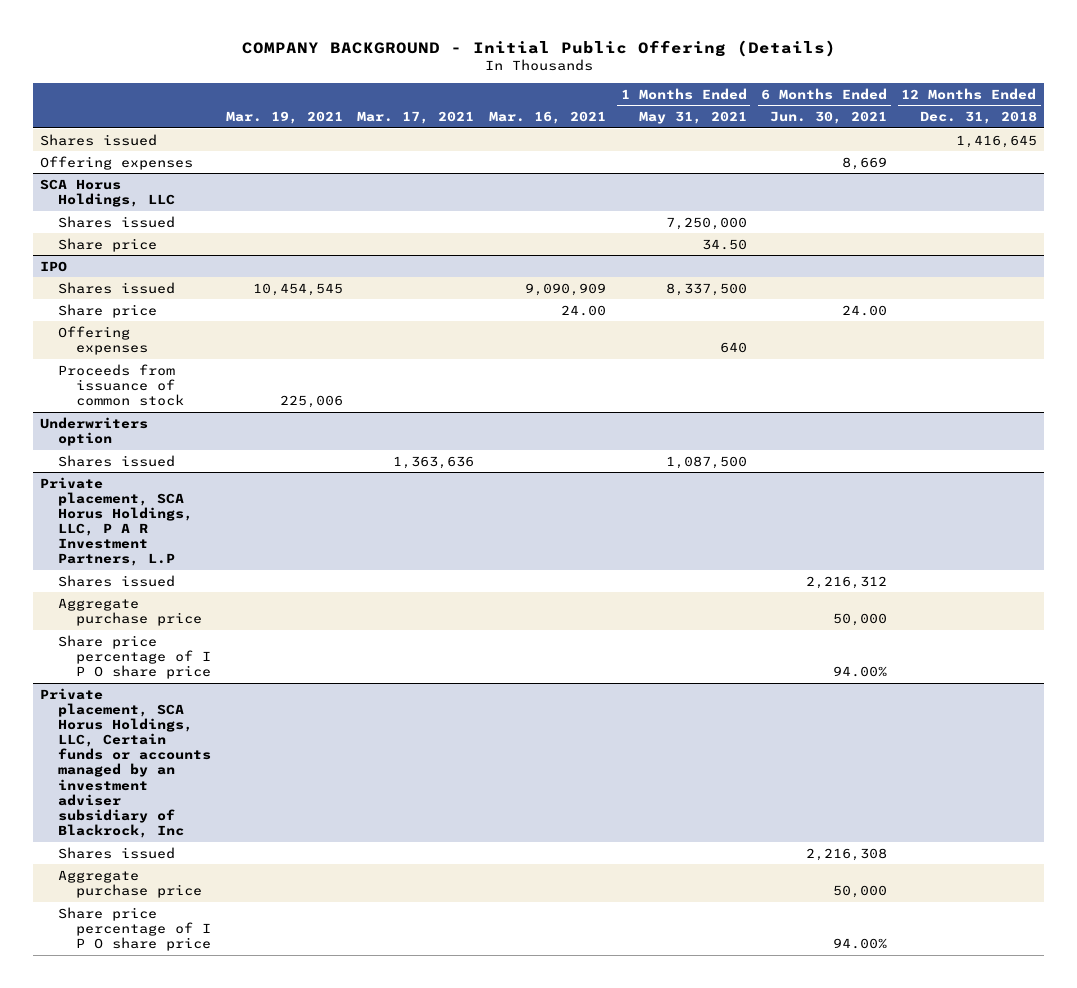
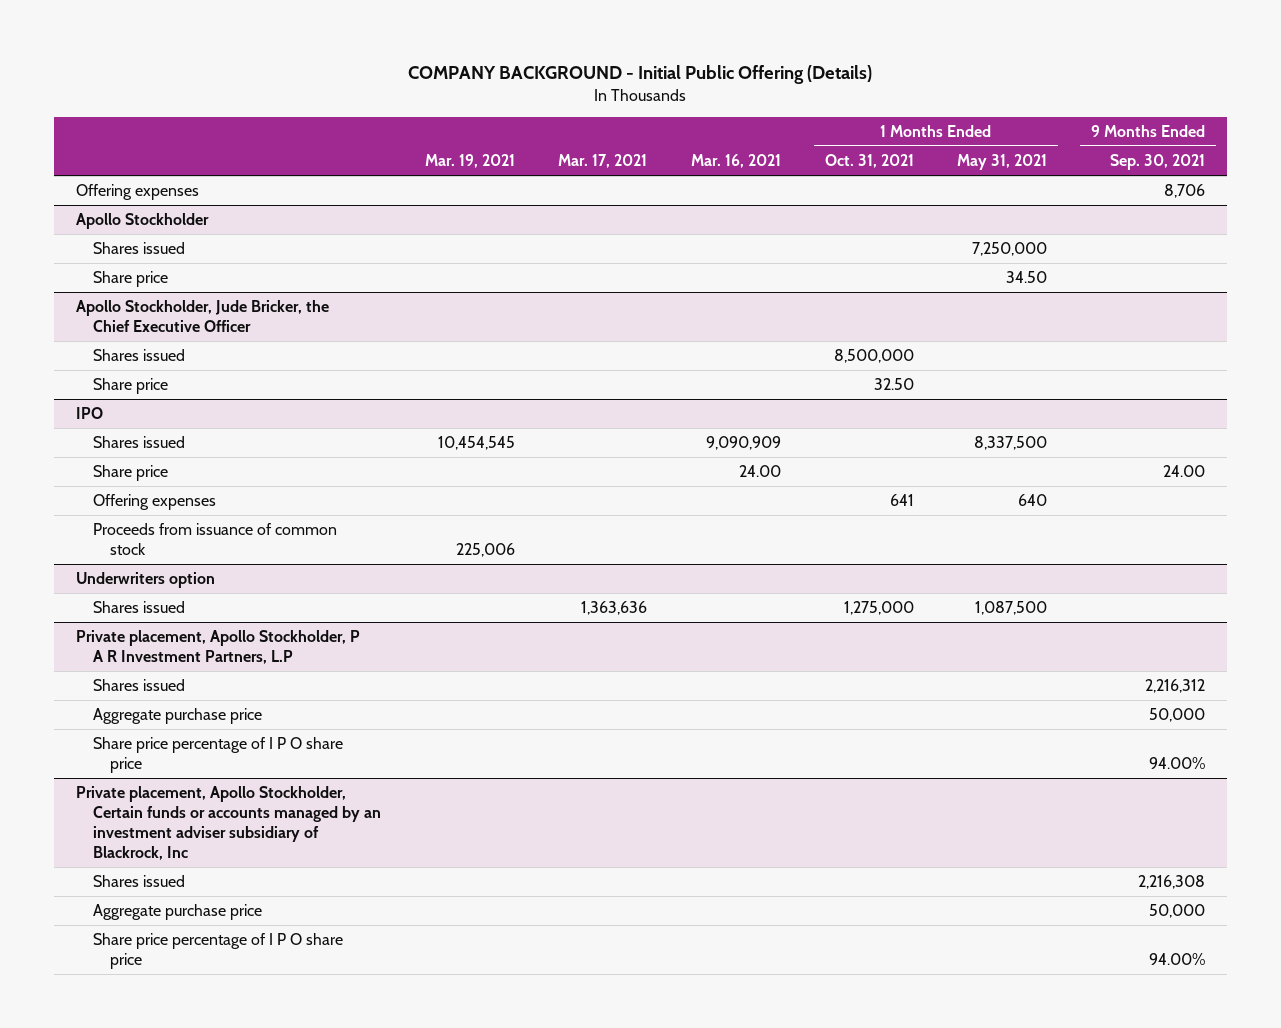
- | Mar. 19, 2021 | Mar. 17, 2021 | Mar. 16, 2021 | 1 Months Ended May 31, 2021 | 6 Months Ended Jun. 30, 2021 | 12 Months Ended Dec. 31, 2018
+ | Mar. 19, 2021 | Mar. 17, 2021 | Mar. 16, 2021 | 1 Months Ended Oct. 31, 2021 | 1 Months Ended May 31, 2021 | 9 Months Ended Sep. 30, 2021
- Shares issued | | | | | | 1,416,645
- SCA Horus Holdings, LLC
+ Apollo Stockholder
+ Apollo Stockholder, Jude Bricker, the Chief Executive Officer
+ Shares issued | | | | 8,500,000 | |
+ Share price | | | | 32.50 | |
- Private placement, SCA Horus Holdings, LLC, P A R Investment Partners, L.P
+ Private placement, Apollo Stockholder, P A R Investment Partners, L.P
- Private placement, SCA Horus Holdings, LLC, Certain funds or accounts managed by an investment adviser subsidiary of Blackrock, Inc
+ Private placement, Apollo Stockholder, Certain funds or accounts managed by an investment adviser subsidiary of Blackrock, Inc

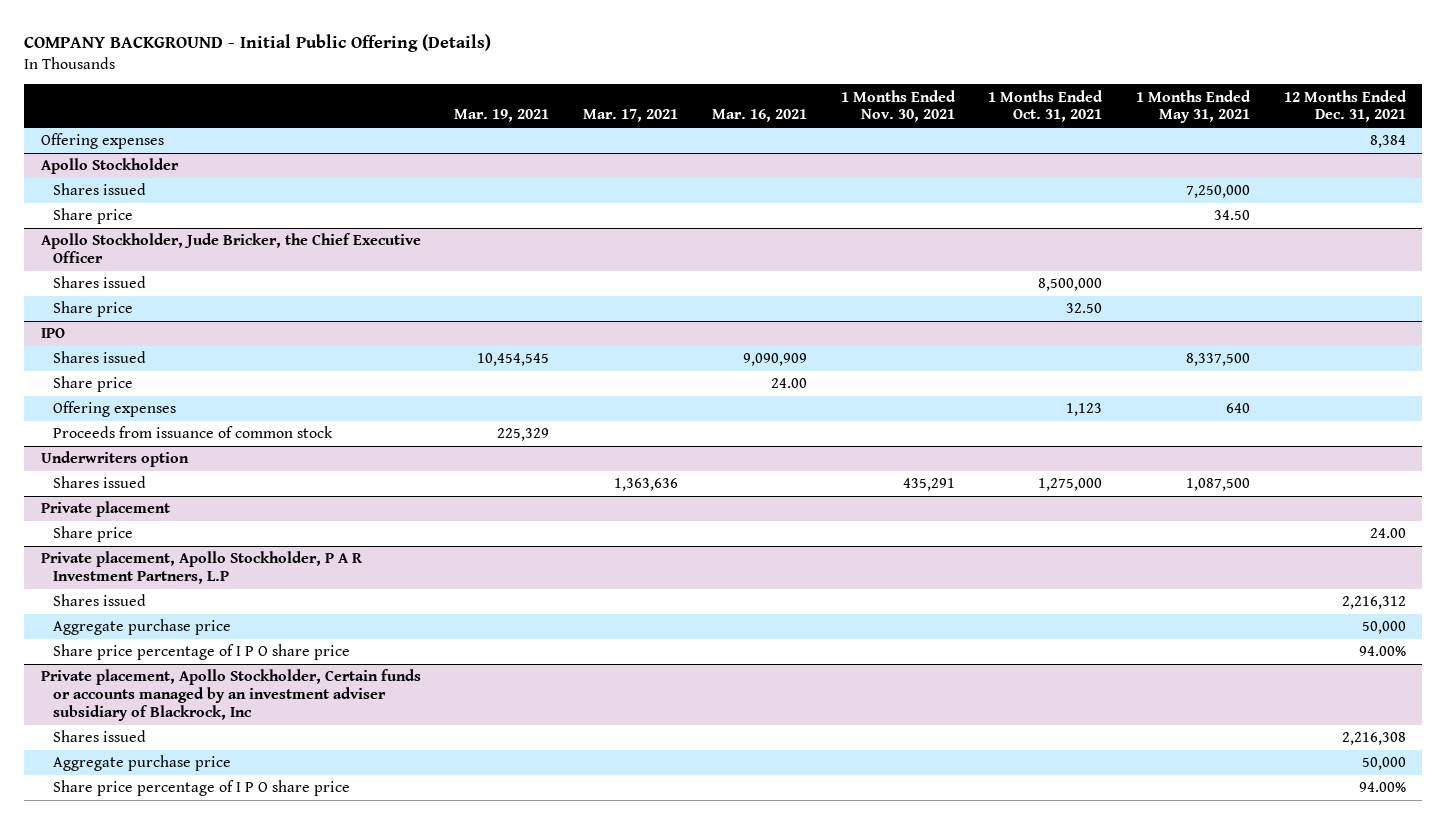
- | Mar. 19, 2021 | Mar. 17, 2021 | Mar. 16, 2021 | 1 Months Ended Oct. 31, 2021 | 1 Months Ended May 31, 2021 | 9 Months Ended Sep. 30, 2021
+ | Mar. 19, 2021 | Mar. 17, 2021 | Mar. 16, 2021 | 1 Months Ended Nov. 30, 2021 | 1 Months Ended Oct. 31, 2021 | 1 Months Ended May 31, 2021 | 12 Months Ended Dec. 31, 2021
@ IPO
- Offering expenses | | | | 641 | 640 |
- Proceeds from issuance of common stock | 225,006 | | | | |
+ Offering expenses | | | | | 1,123 | 640 |
+ Proceeds from issuance of common stock | 225,329 | | | | | |
+ Private placement
+ Share price | | | | | | | 24.00

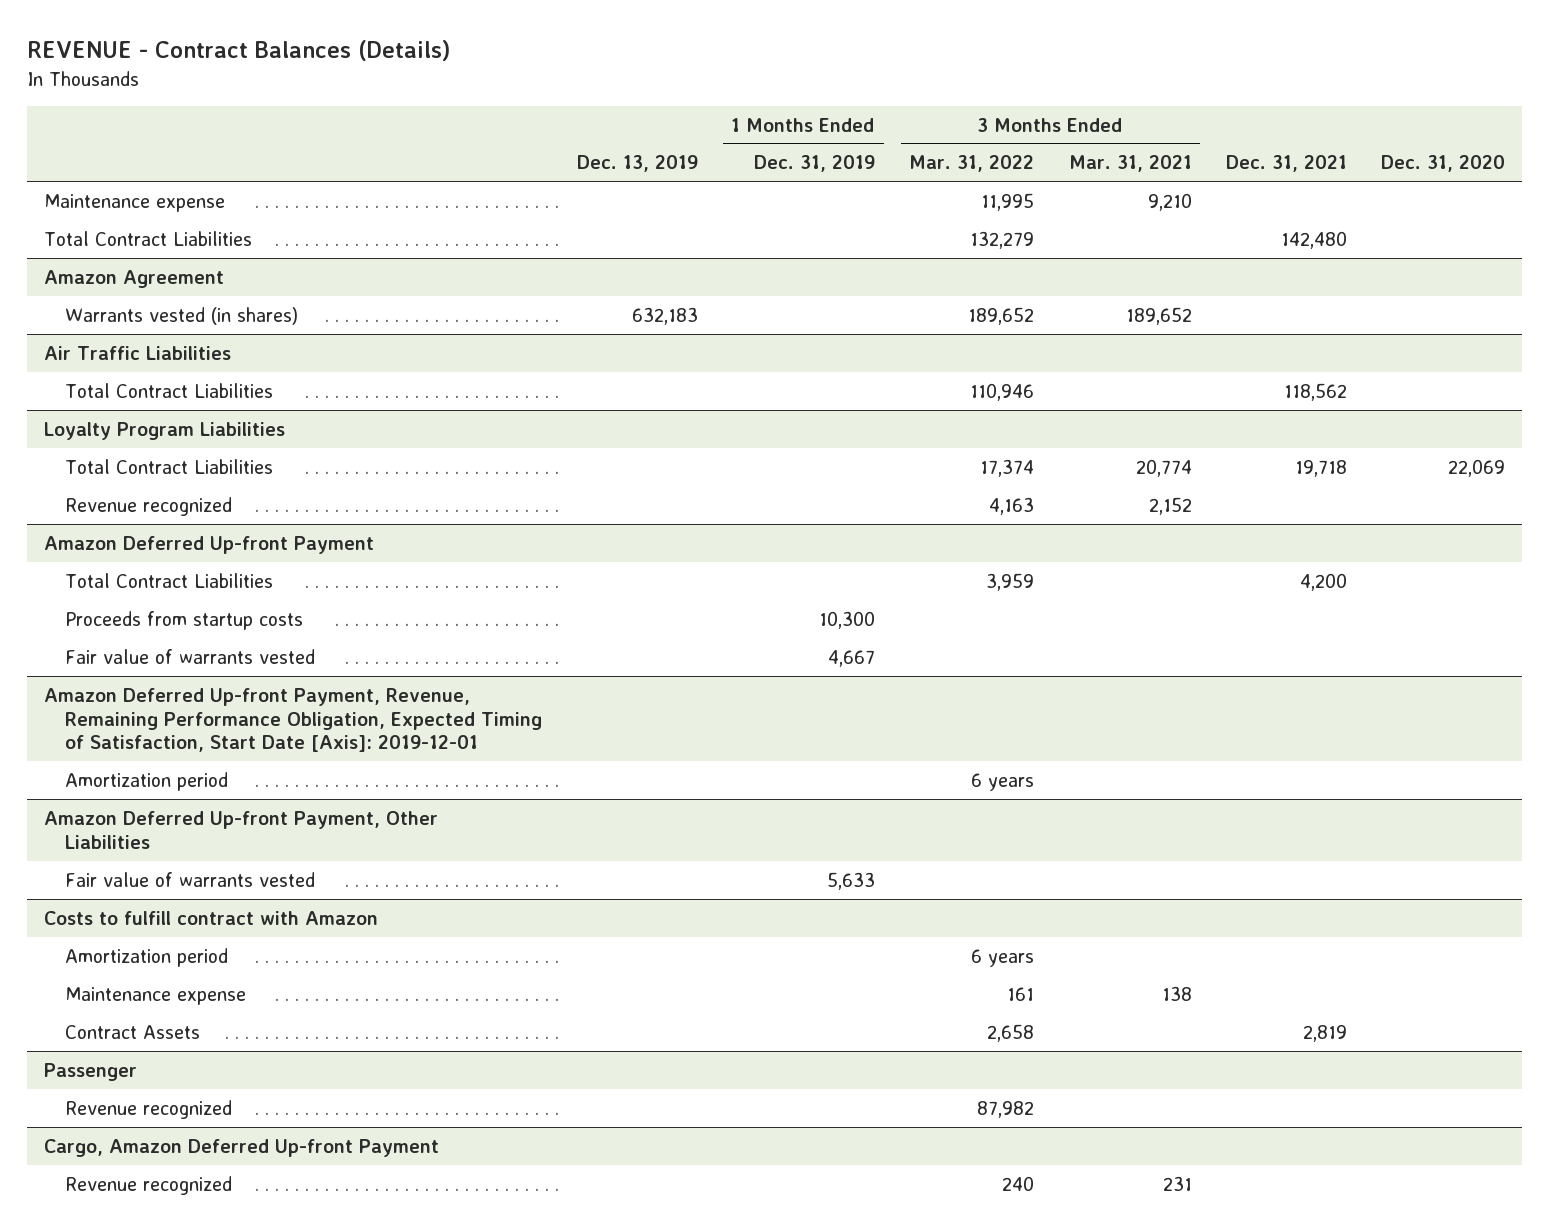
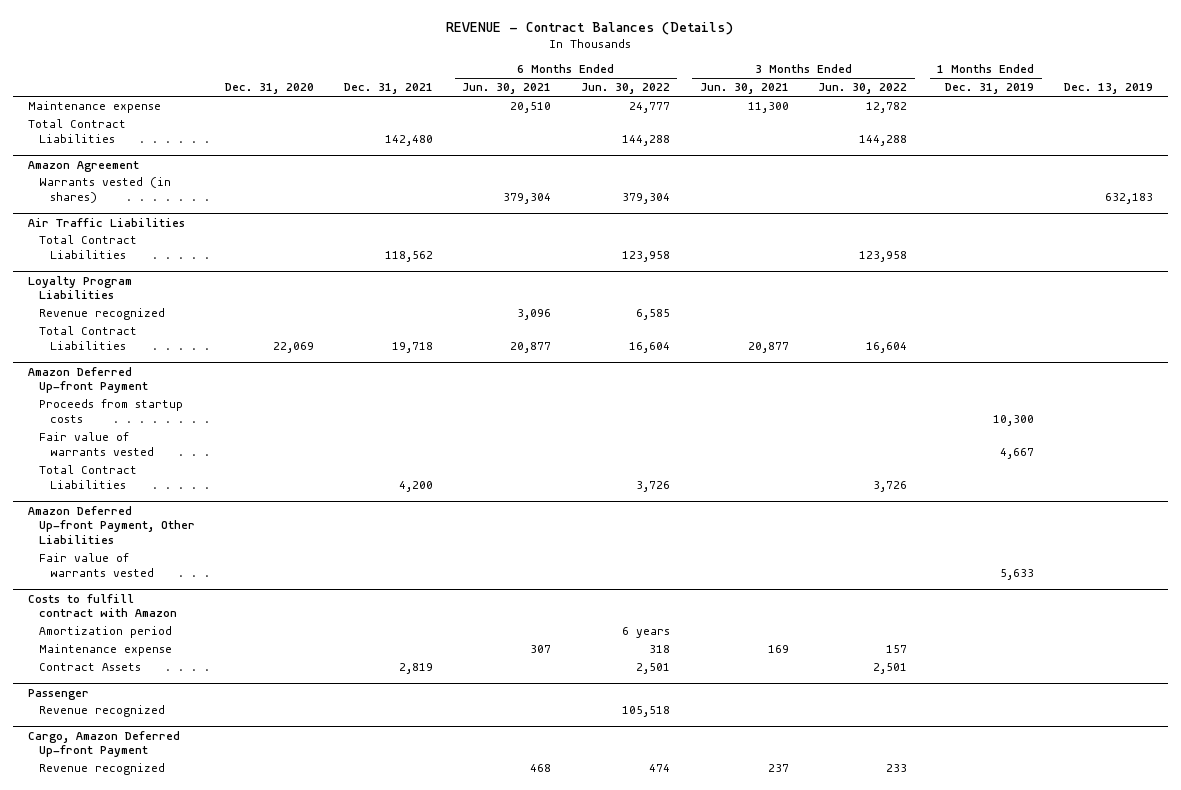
- | Dec. 13, 2019 | 1 Months Ended Dec. 31, 2019 | 3 Months Ended Mar. 31, 2022 | 3 Months Ended Mar. 31, 2021 | Dec. 31, 2021 | Dec. 31, 2020
+ | Dec. 31, 2020 | Dec. 31, 2021 | 6 Months Ended Jun. 30, 2021 | 6 Months Ended Jun. 30, 2022 | 3 Months Ended Jun. 30, 2021 | 3 Months Ended Jun. 30, 2022 | 1 Months Ended Dec. 31, 2019 | Dec. 13, 2019
@ Loyalty Program Liabilities
moved down: Total Contract Liabilities | 22,069 | 19,718 | 20,877 | 16,604 | 20,877 | 16,604 | |
- Amazon Deferred Up-front Payment, Revenue, Remaining Performance Obligation, Expected Timing of Satisfaction, Start Date [Axis]: 2019-12-01
- Amortization period | | | 6 years | | |
@ Amazon Deferred Up-front Payment
moved down: Total Contract Liabilities | | 4,200 | | 3,726 | | 3,726 | |

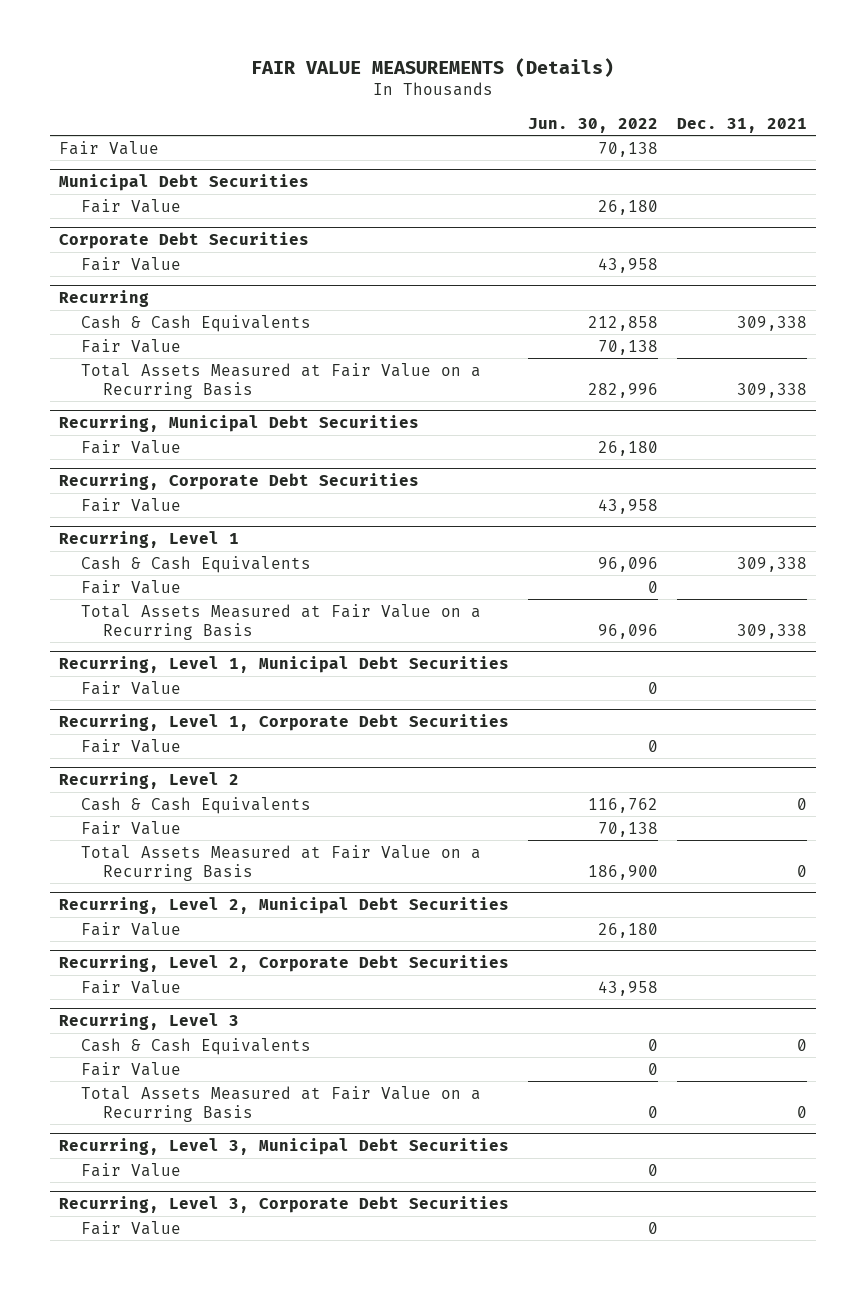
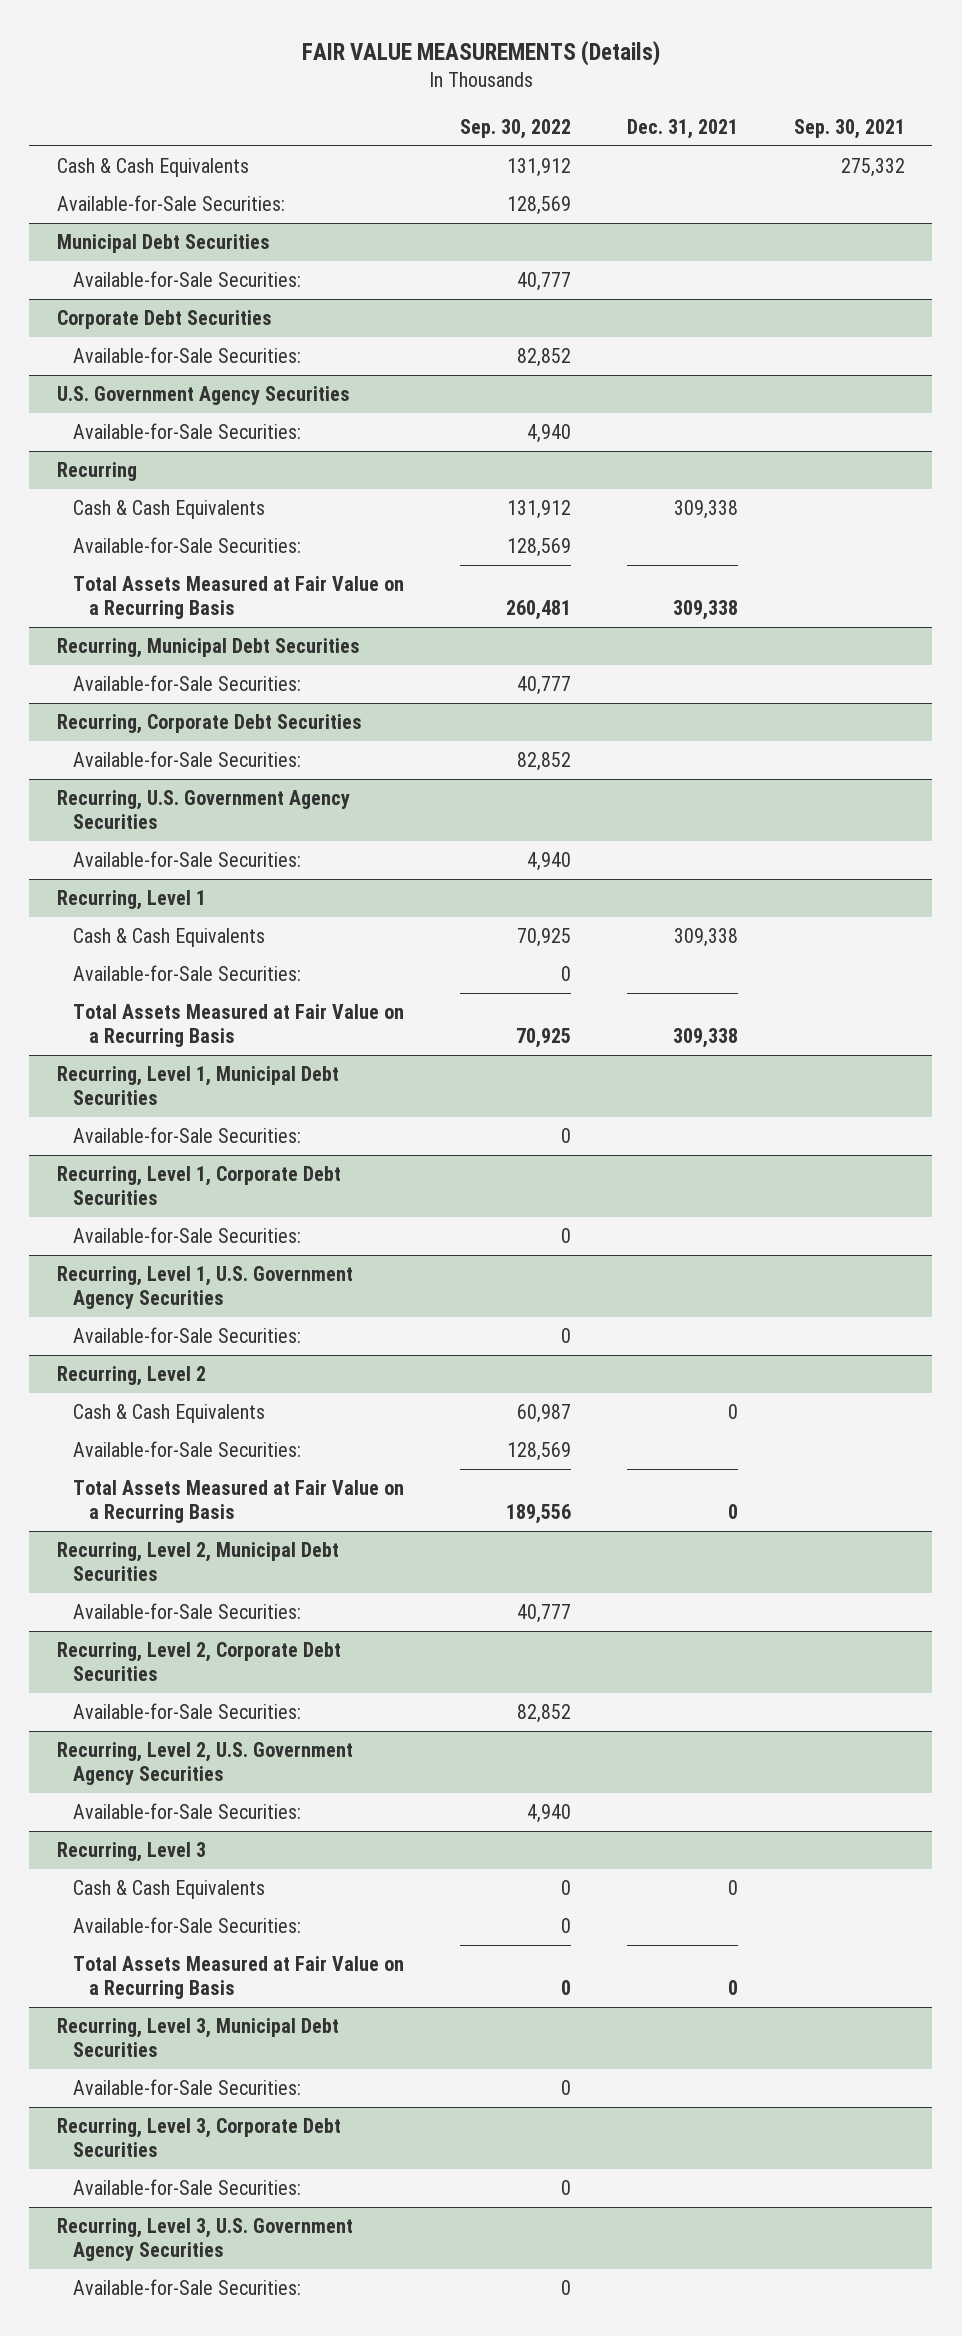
- | Jun. 30, 2022 | Dec. 31, 2021
+ | Sep. 30, 2022 | Dec. 31, 2021 | Sep. 30, 2021
- Fair Value | 70,138 |
+ Cash & Cash Equivalents | 131,912 | | 275,332
+ Available-for-Sale Securities: | 128,569 | |
@ Municipal Debt Securities
- Fair Value | 26,180 |
+ Available-for-Sale Securities: | 40,777 | |
@ Corporate Debt Securities
- Fair Value | 43,958 |
+ Available-for-Sale Securities: | 82,852 | |
+ U.S. Government Agency Securities
+ Available-for-Sale Securities: | 4,940 | |
@ Recurring
- Fair Value | 70,138 |
+ Available-for-Sale Securities: | 128,569 | |
@ Recurring, Municipal Debt Securities
- Fair Value | 26,180 |
+ Available-for-Sale Securities: | 40,777 | |
@ Recurring, Corporate Debt Securities
- Fair Value | 43,958 |
+ Available-for-Sale Securities: | 82,852 | |
+ Recurring, U.S. Government Agency Securities
+ Available-for-Sale Securities: | 4,940 | |
@ Recurring, Level 1
- Fair Value | 0 |
+ Available-for-Sale Securities: | 0 | |
@ Recurring, Level 1, Municipal Debt Securities
- Fair Value | 0 |
+ Available-for-Sale Securities: | 0 | |
@ Recurring, Level 1, Corporate Debt Securities
- Fair Value | 0 |
+ Available-for-Sale Securities: | 0 | |
+ Recurring, Level 1, U.S. Government Agency Securities
+ Available-for-Sale Securities: | 0 | |
@ Recurring, Level 2
- Fair Value | 70,138 |
+ Available-for-Sale Securities: | 128,569 | |
@ Recurring, Level 2, Municipal Debt Securities
- Fair Value | 26,180 |
+ Available-for-Sale Securities: | 40,777 | |
@ Recurring, Level 2, Corporate Debt Securities
- Fair Value | 43,958 |
+ Available-for-Sale Securities: | 82,852 | |
+ Recurring, Level 2, U.S. Government Agency Securities
+ Available-for-Sale Securities: | 4,940 | |
@ Recurring, Level 3
- Fair Value | 0 |
+ Available-for-Sale Securities: | 0 | |
@ Recurring, Level 3, Municipal Debt Securities
- Fair Value | 0 |
+ Available-for-Sale Securities: | 0 | |
@ Recurring, Level 3, Corporate Debt Securities
- Fair Value | 0 |
+ Available-for-Sale Securities: | 0 | |
+ Recurring, Level 3, U.S. Government Agency Securities
+ Available-for-Sale Securities: | 0 | |

